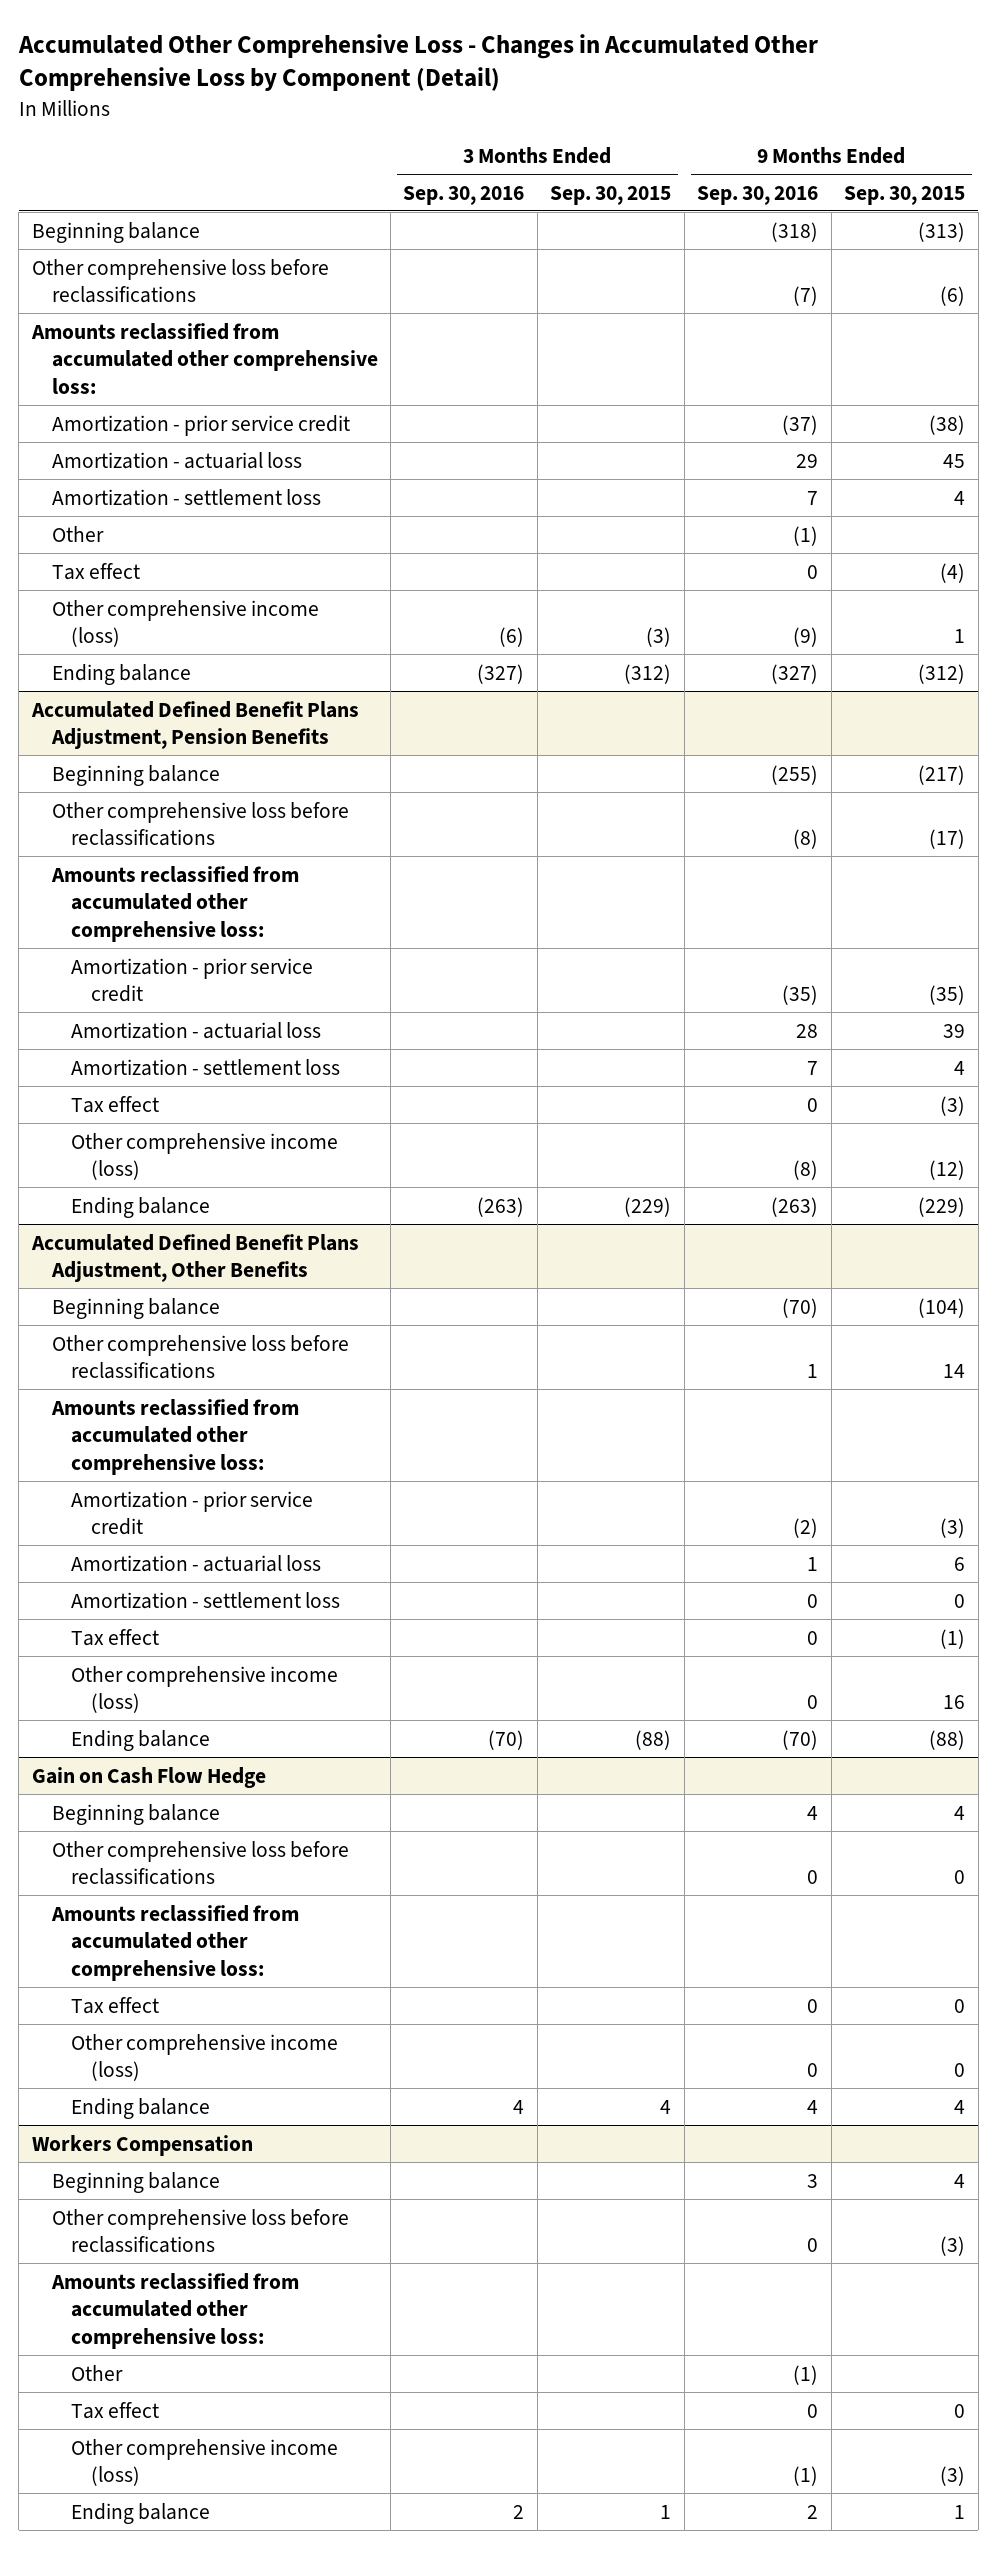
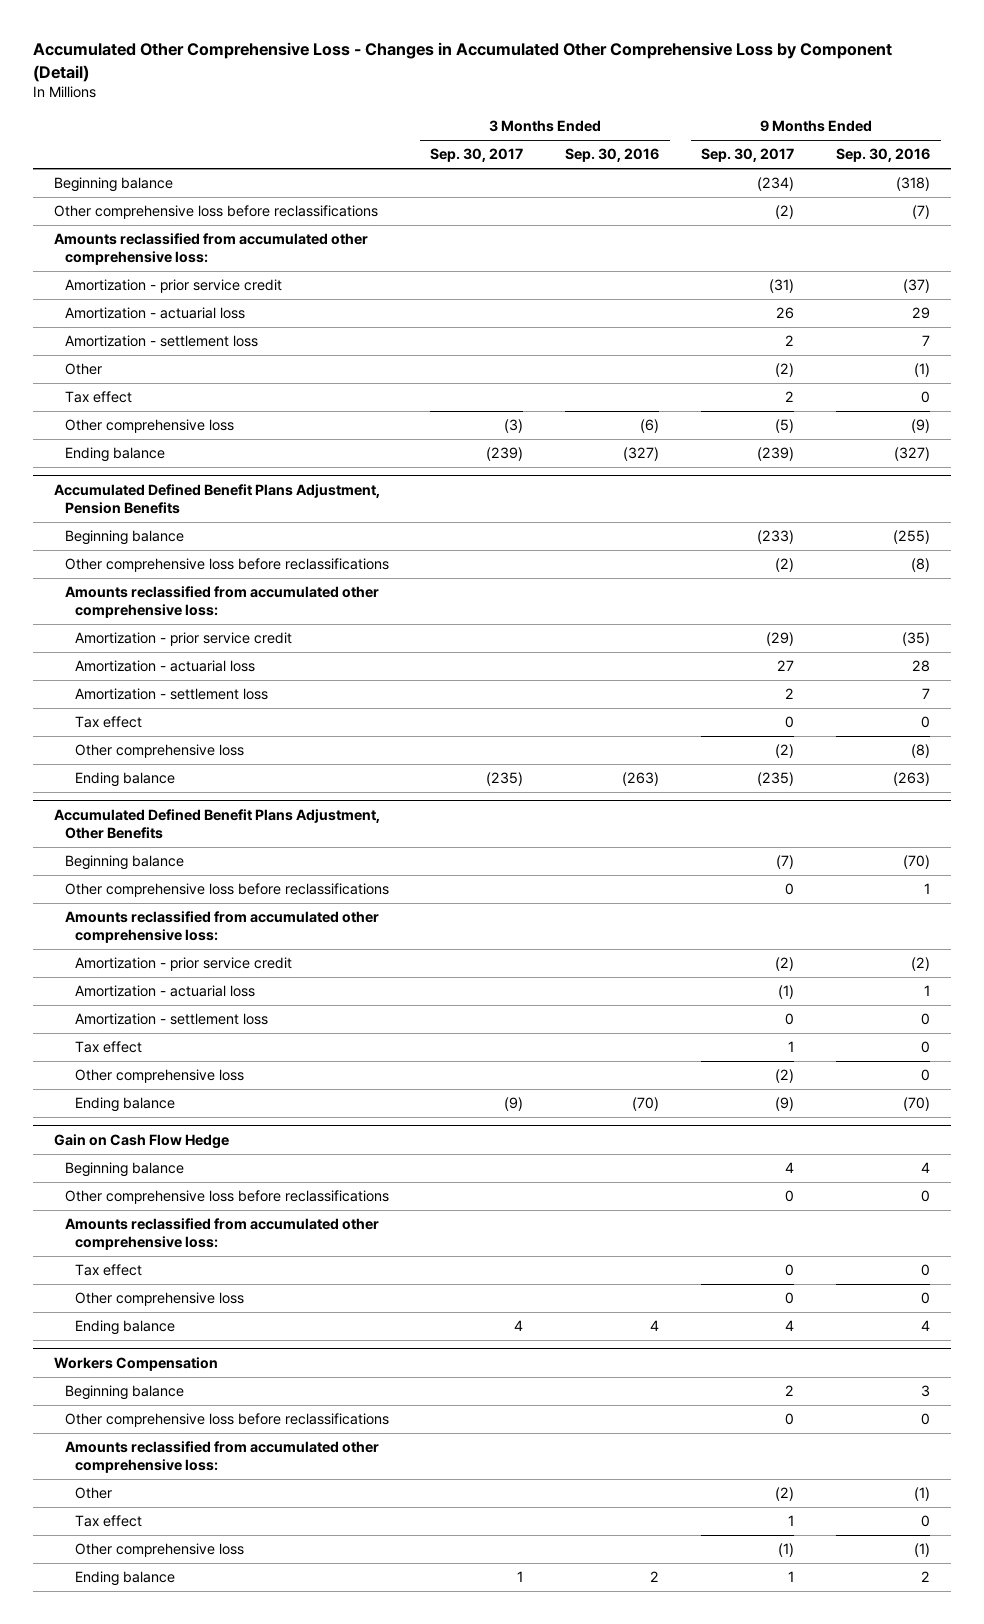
- | 3 Months Ended Sep. 30, 2016 | 3 Months Ended Sep. 30, 2015 | 9 Months Ended Sep. 30, 2016 | 9 Months Ended Sep. 30, 2015
+ | 3 Months Ended Sep. 30, 2017 | 3 Months Ended Sep. 30, 2016 | 9 Months Ended Sep. 30, 2017 | 9 Months Ended Sep. 30, 2016
- Other comprehensive income (loss) | (6) | (3) | (9) | 1
+ Other comprehensive loss | (3) | (6) | (5) | (9)
@ Accumulated Defined Benefit Plans Adjustment, Pension Benefits
- Other comprehensive income (loss) | | | (8) | (12)
+ Other comprehensive loss | | | (2) | (8)
@ Accumulated Defined Benefit Plans Adjustment, Other Benefits
- Other comprehensive income (loss) | | | 0 | 16
+ Other comprehensive loss | | | (2) | 0
@ Gain on Cash Flow Hedge
- Other comprehensive income (loss) | | | 0 | 0
+ Other comprehensive loss | | | 0 | 0
@ Workers Compensation
- Other comprehensive income (loss) | | | (1) | (3)
+ Other comprehensive loss | | | (1) | (1)

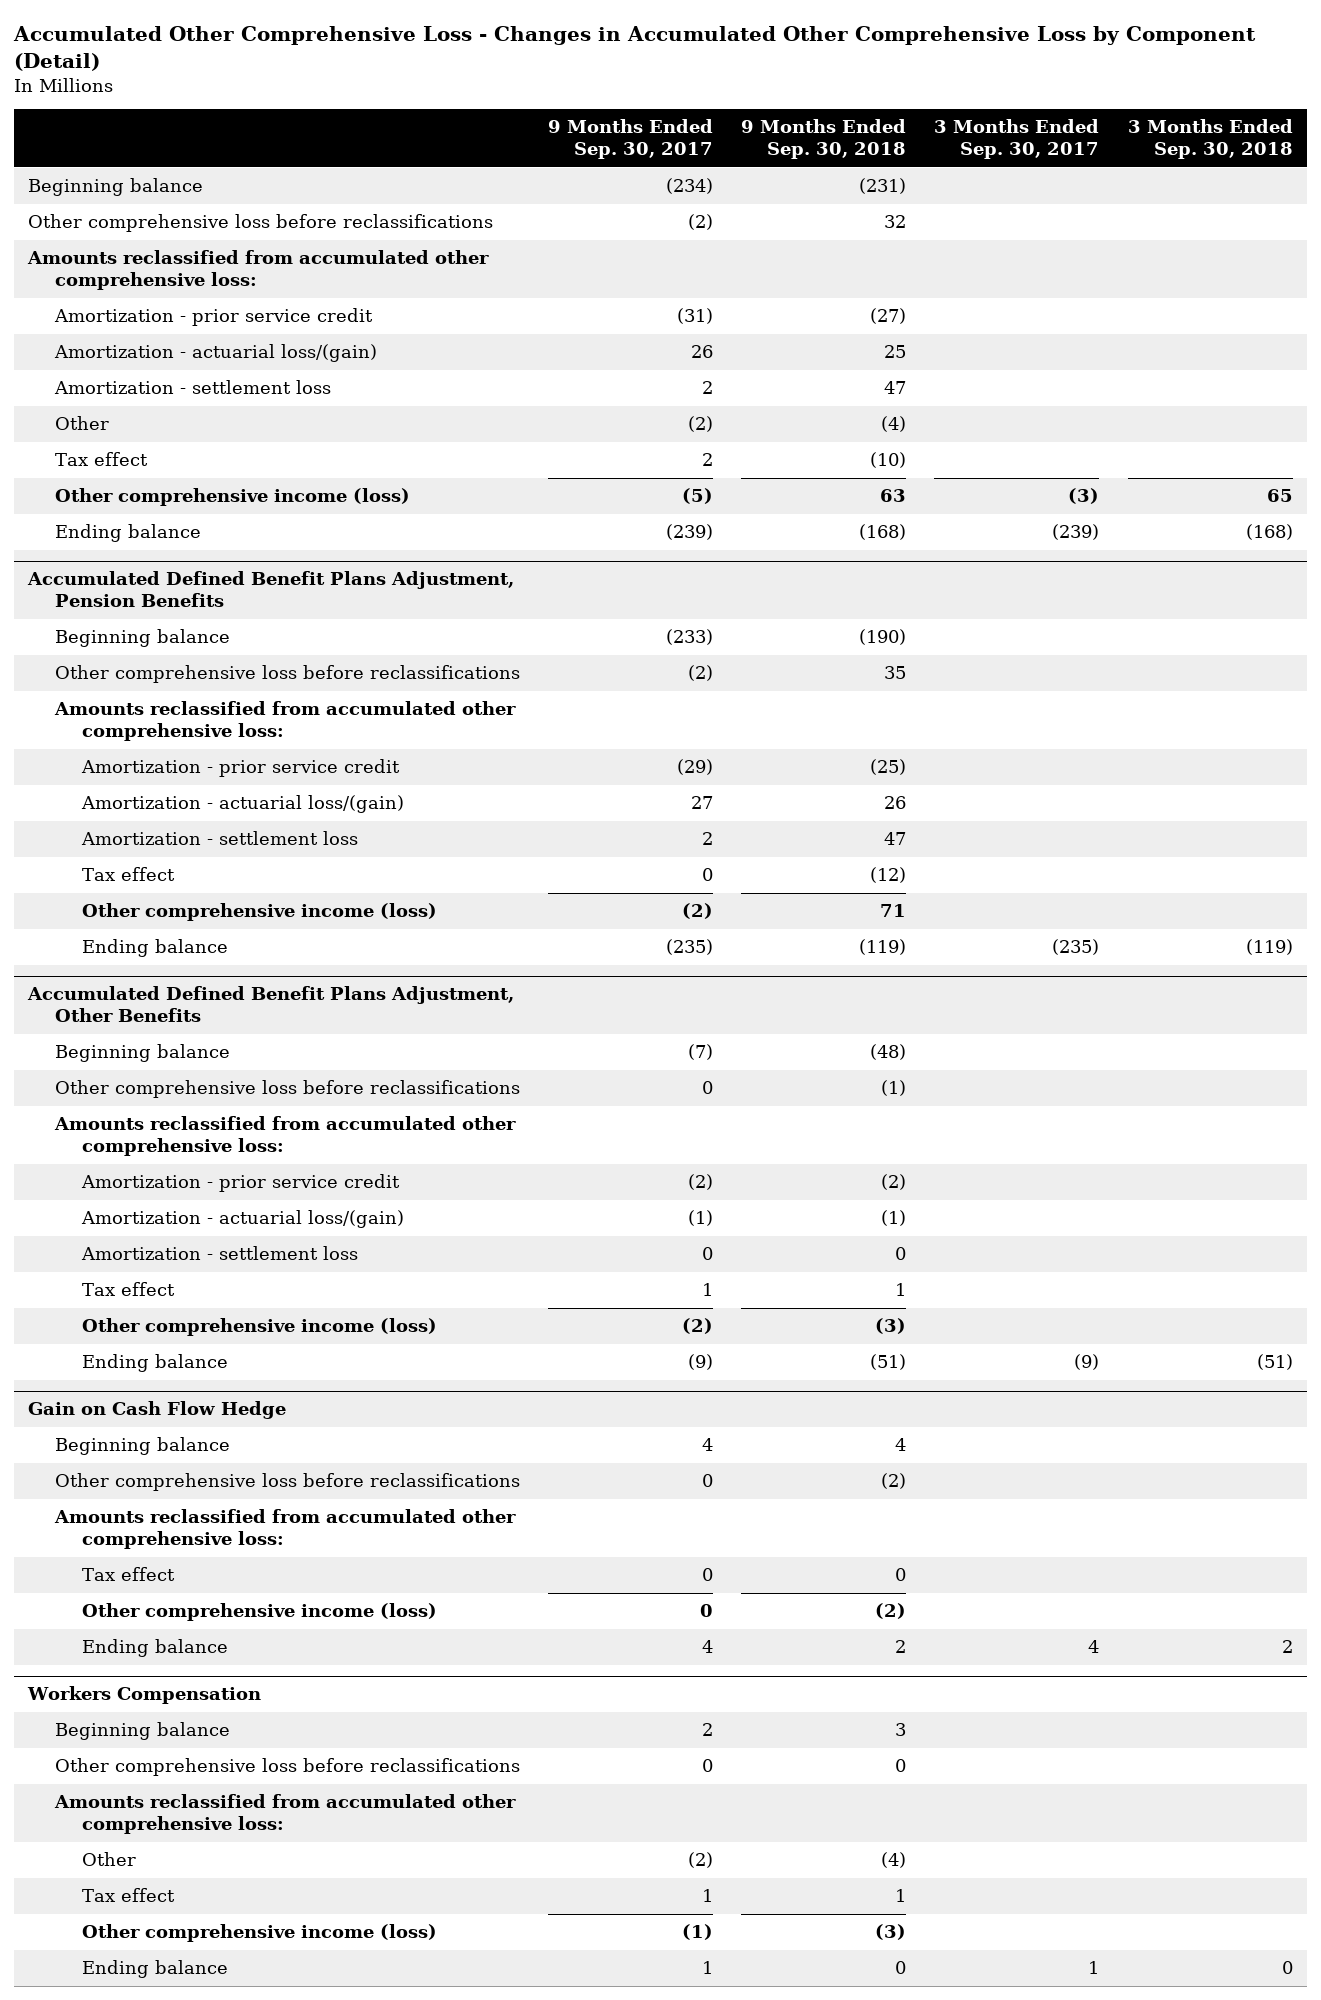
- | 3 Months Ended Sep. 30, 2017 | 3 Months Ended Sep. 30, 2016 | 9 Months Ended Sep. 30, 2017 | 9 Months Ended Sep. 30, 2016
+ | 9 Months Ended Sep. 30, 2017 | 9 Months Ended Sep. 30, 2018 | 3 Months Ended Sep. 30, 2017 | 3 Months Ended Sep. 30, 2018
- Amortization - actuarial loss | | | 26 | 29
+ Amortization - actuarial loss/(gain) | 26 | 25 | |
- Other comprehensive loss | (3) | (6) | (5) | (9)
+ Other comprehensive income (loss) | (5) | 63 | (3) | 65
@ Accumulated Defined Benefit Plans Adjustment, Pension Benefits
- Amortization - actuarial loss | | | 27 | 28
+ Amortization - actuarial loss/(gain) | 27 | 26 | |
- Other comprehensive loss | | | (2) | (8)
+ Other comprehensive income (loss) | (2) | 71 | |
@ Accumulated Defined Benefit Plans Adjustment, Other Benefits
- Amortization - actuarial loss | | | (1) | 1
+ Amortization - actuarial loss/(gain) | (1) | (1) | |
- Other comprehensive loss | | | (2) | 0
+ Other comprehensive income (loss) | (2) | (3) | |
@ Gain on Cash Flow Hedge
- Other comprehensive loss | | | 0 | 0
+ Other comprehensive income (loss) | 0 | (2) | |
@ Workers Compensation
- Other comprehensive loss | | | (1) | (1)
+ Other comprehensive income (loss) | (1) | (3) | |

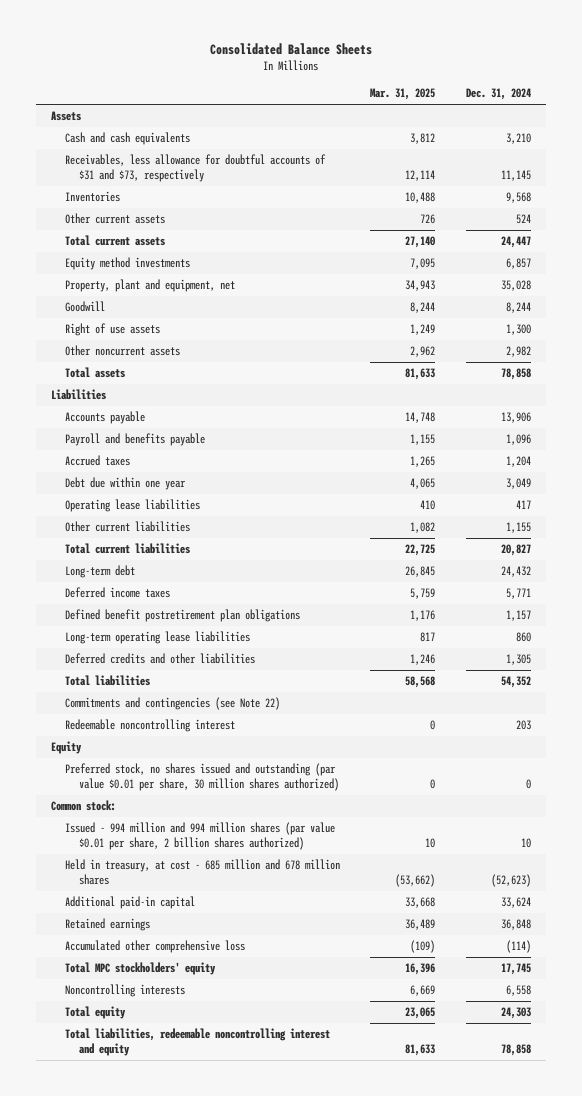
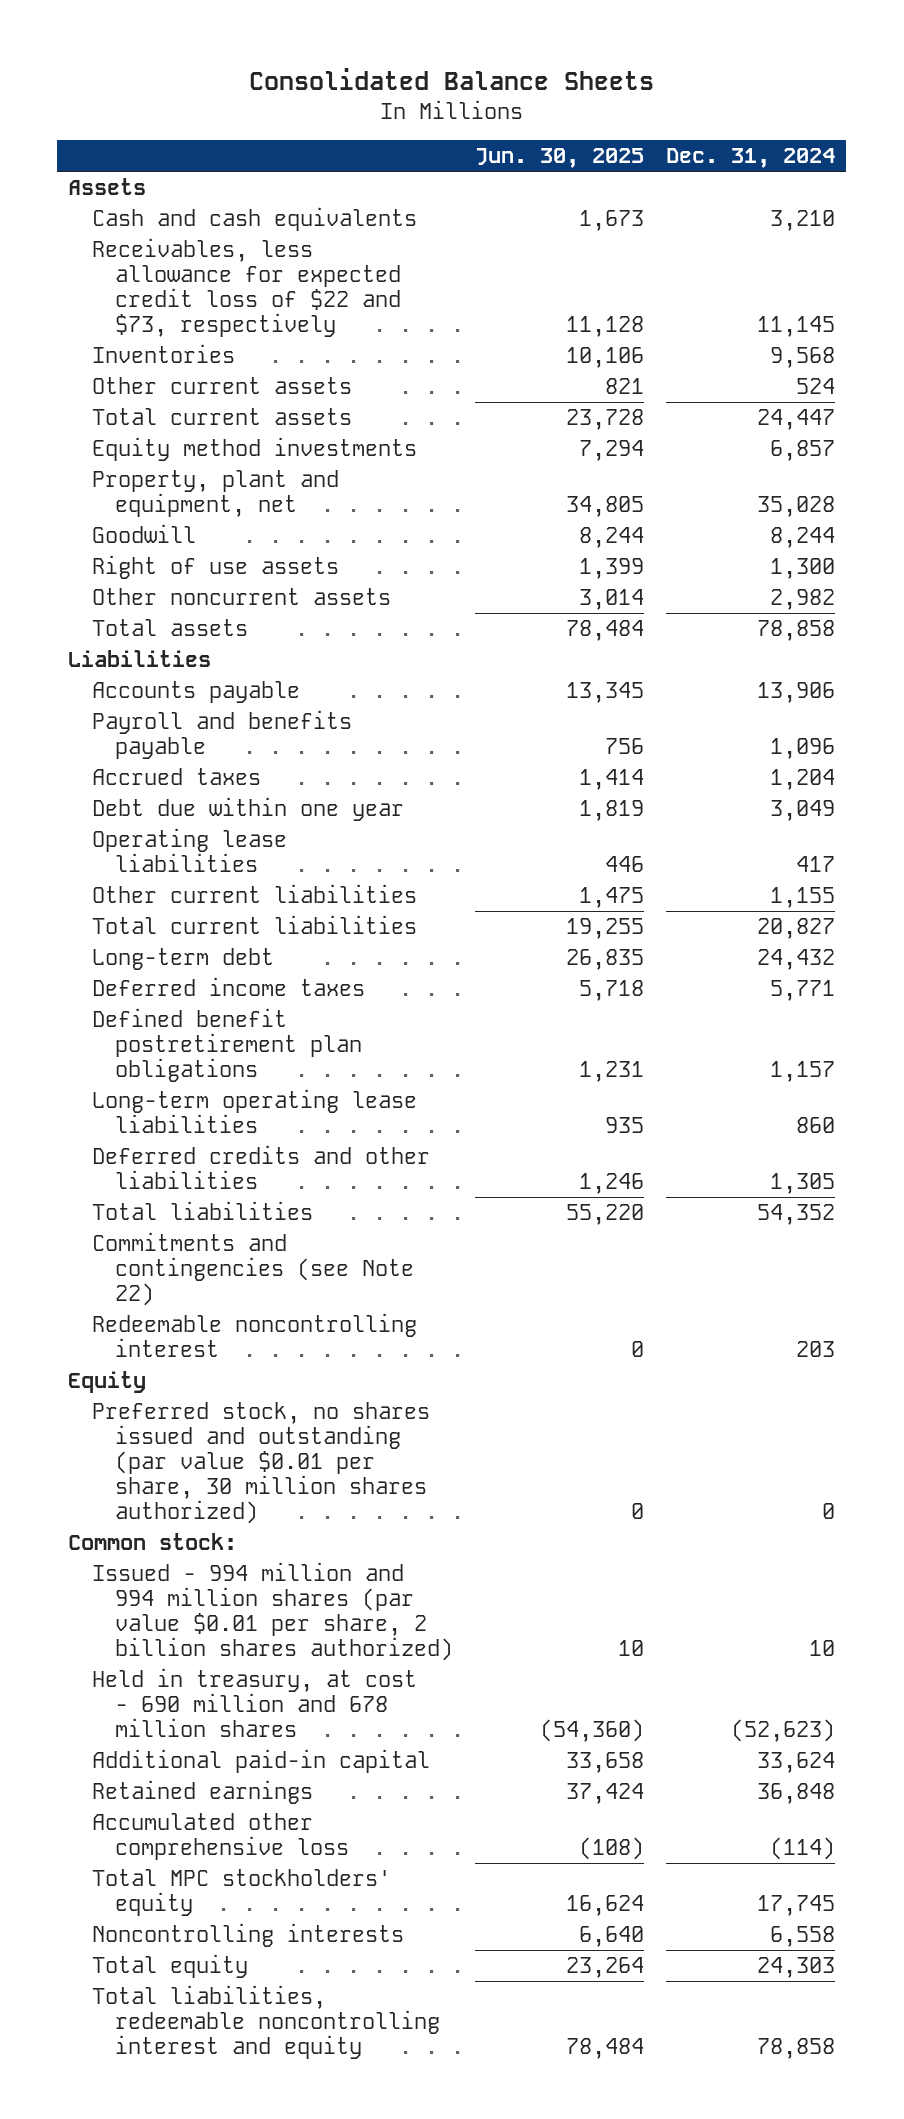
- | Mar. 31, 2025 | Dec. 31, 2024
+ | Jun. 30, 2025 | Dec. 31, 2024
- Receivables, less allowance for doubtful accounts of $31 and $73, respectively | 12,114 | 11,145
+ Receivables, less allowance for expected credit loss of $22 and $73, respectively | 11,128 | 11,145
- Held in treasury, at cost - 685 million and 678 million shares | (53,662) | (52,623)
+ Held in treasury, at cost - 690 million and 678 million shares | (54,360) | (52,623)

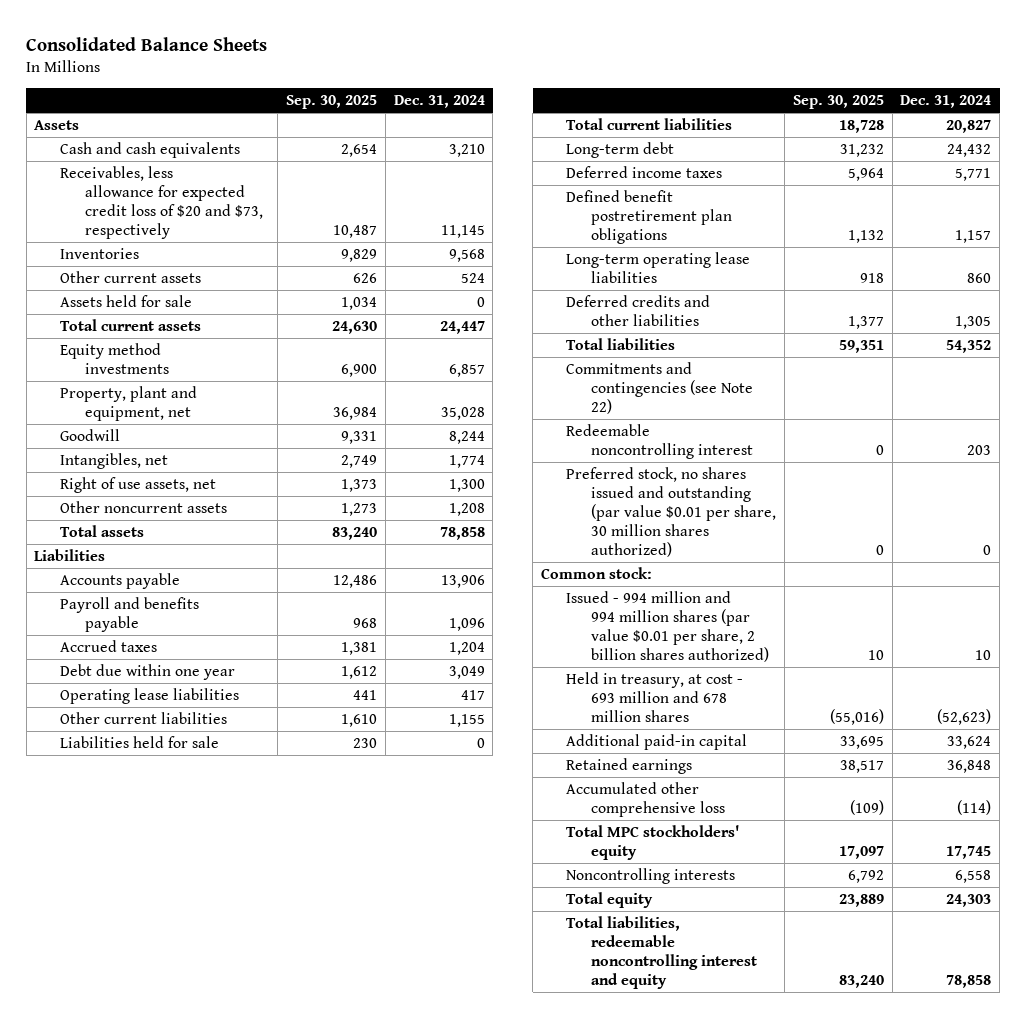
- | Jun. 30, 2025 | Dec. 31, 2024
+ | Sep. 30, 2025 | Dec. 31, 2024
- Receivables, less allowance for expected credit loss of $22 and $73, respectively | 11,128 | 11,145
+ Receivables, less allowance for expected credit loss of $20 and $73, respectively | 10,487 | 11,145
+ Assets held for sale | 1,034 | 0
- Right of use assets | 1,399 | 1,300
- Other noncurrent assets | 3,014 | 2,982
+ Intangibles, net | 2,749 | 1,774
+ Right of use assets, net | 1,373 | 1,300
+ Other noncurrent assets | 1,273 | 1,208
+ Liabilities held for sale | 230 | 0
- Equity
- Held in treasury, at cost - 690 million and 678 million shares | (54,360) | (52,623)
+ Held in treasury, at cost - 693 million and 678 million shares | (55,016) | (52,623)

